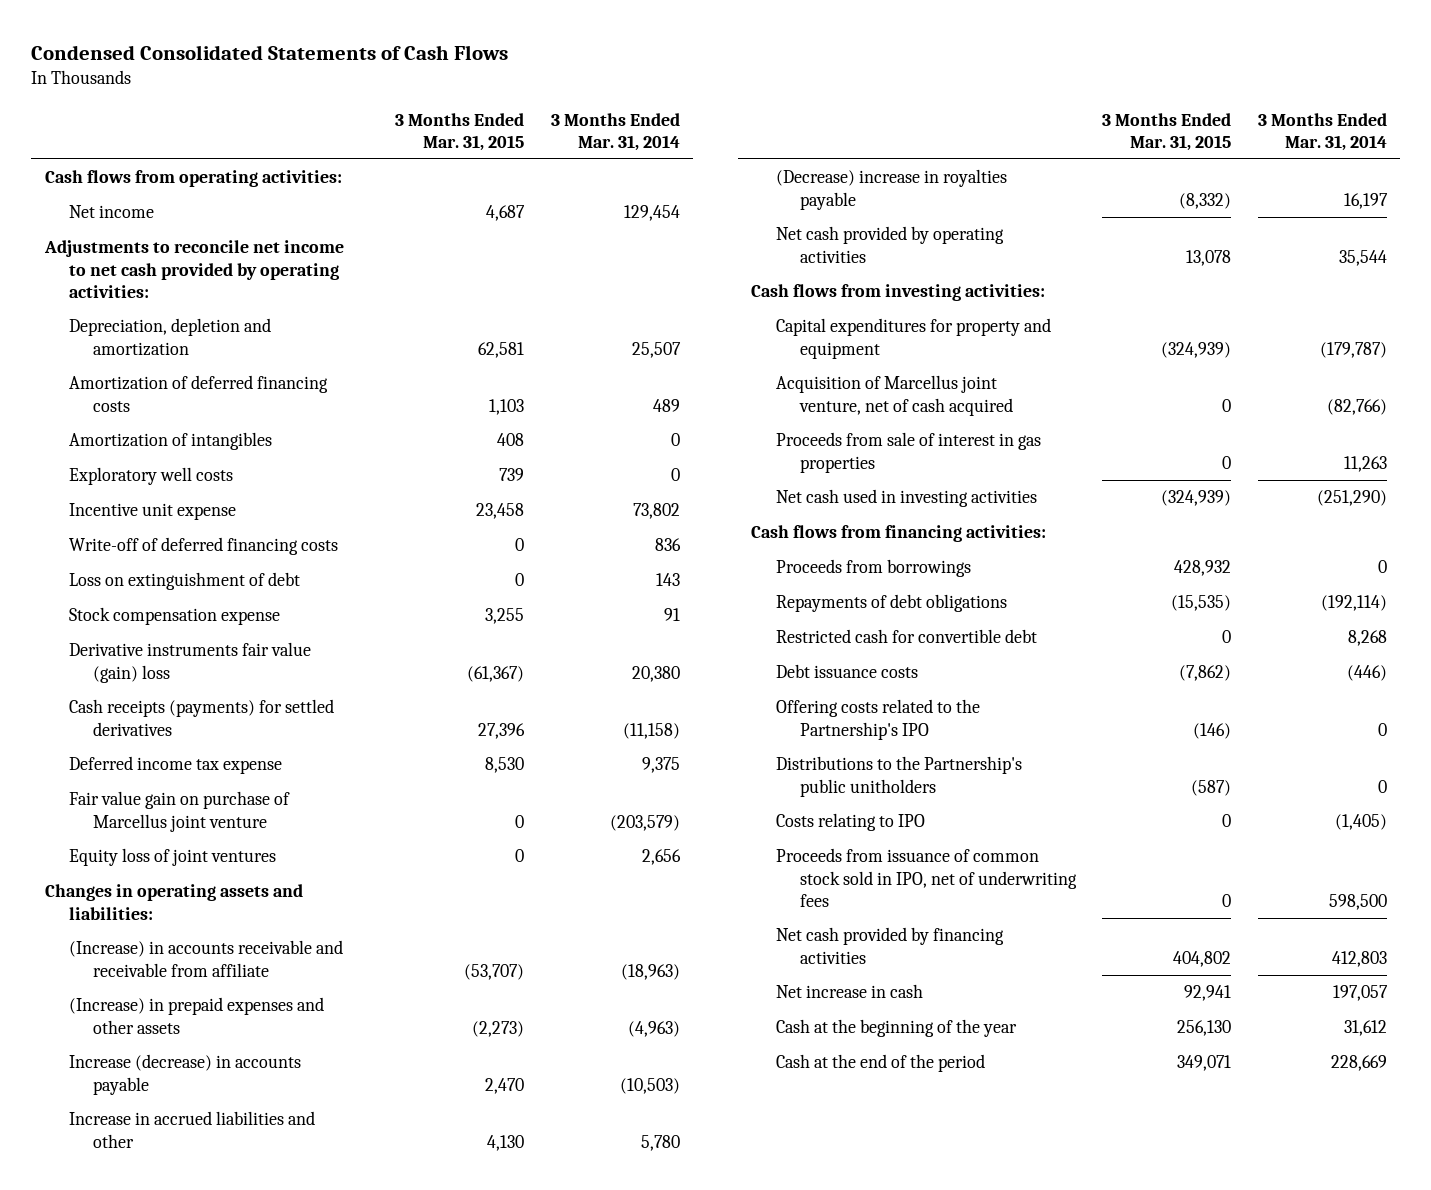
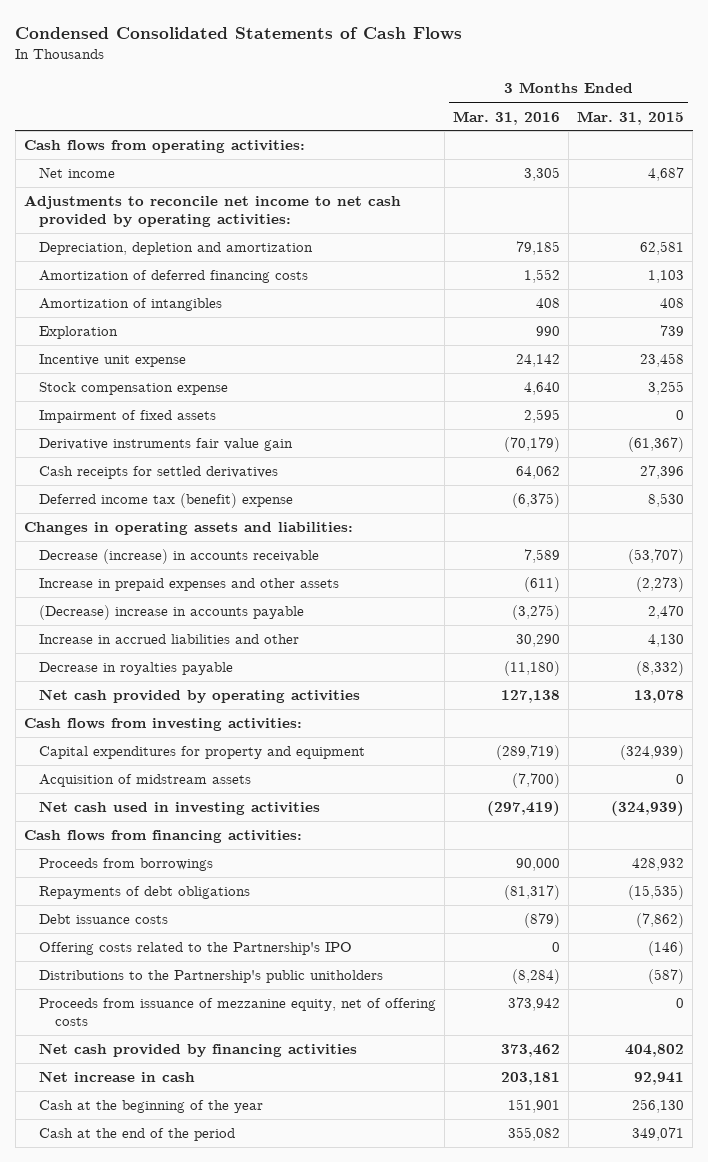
- | 3 Months Ended Mar. 31, 2015 | 3 Months Ended Mar. 31, 2014
+ | 3 Months Ended Mar. 31, 2016 | 3 Months Ended Mar. 31, 2015
- Exploratory well costs | 739 | 0
+ Exploration | 990 | 739
- Write-off of deferred financing costs | 0 | 836
- Loss on extinguishment of debt | 0 | 143
- Derivative instruments fair value (gain) loss | (61,367) | 20,380
- Cash receipts (payments) for settled derivatives | 27,396 | (11,158)
- Deferred income tax expense | 8,530 | 9,375
- Fair value gain on purchase of Marcellus joint venture | 0 | (203,579)
- Equity loss of joint ventures | 0 | 2,656
+ Impairment of fixed assets | 2,595 | 0
+ Derivative instruments fair value gain | (70,179) | (61,367)
+ Cash receipts for settled derivatives | 64,062 | 27,396
+ Deferred income tax (benefit) expense | (6,375) | 8,530
- (Increase) in accounts receivable and receivable from affiliate | (53,707) | (18,963)
- (Increase) in prepaid expenses and other assets | (2,273) | (4,963)
- Increase (decrease) in accounts payable | 2,470 | (10,503)
+ Decrease (increase) in accounts receivable | 7,589 | (53,707)
+ Increase in prepaid expenses and other assets | (611) | (2,273)
+ (Decrease) increase in accounts payable | (3,275) | 2,470
- (Decrease) increase in royalties payable | (8,332) | 16,197
+ Decrease in royalties payable | (11,180) | (8,332)
- Acquisition of Marcellus joint venture, net of cash acquired | 0 | (82,766)
- Proceeds from sale of interest in gas properties | 0 | 11,263
+ Acquisition of midstream assets | (7,700) | 0
- Restricted cash for convertible debt | 0 | 8,268
- Costs relating to IPO | 0 | (1,405)
- Proceeds from issuance of common stock sold in IPO, net of underwriting fees | 0 | 598,500
+ Proceeds from issuance of mezzanine equity, net of offering costs | 373,942 | 0

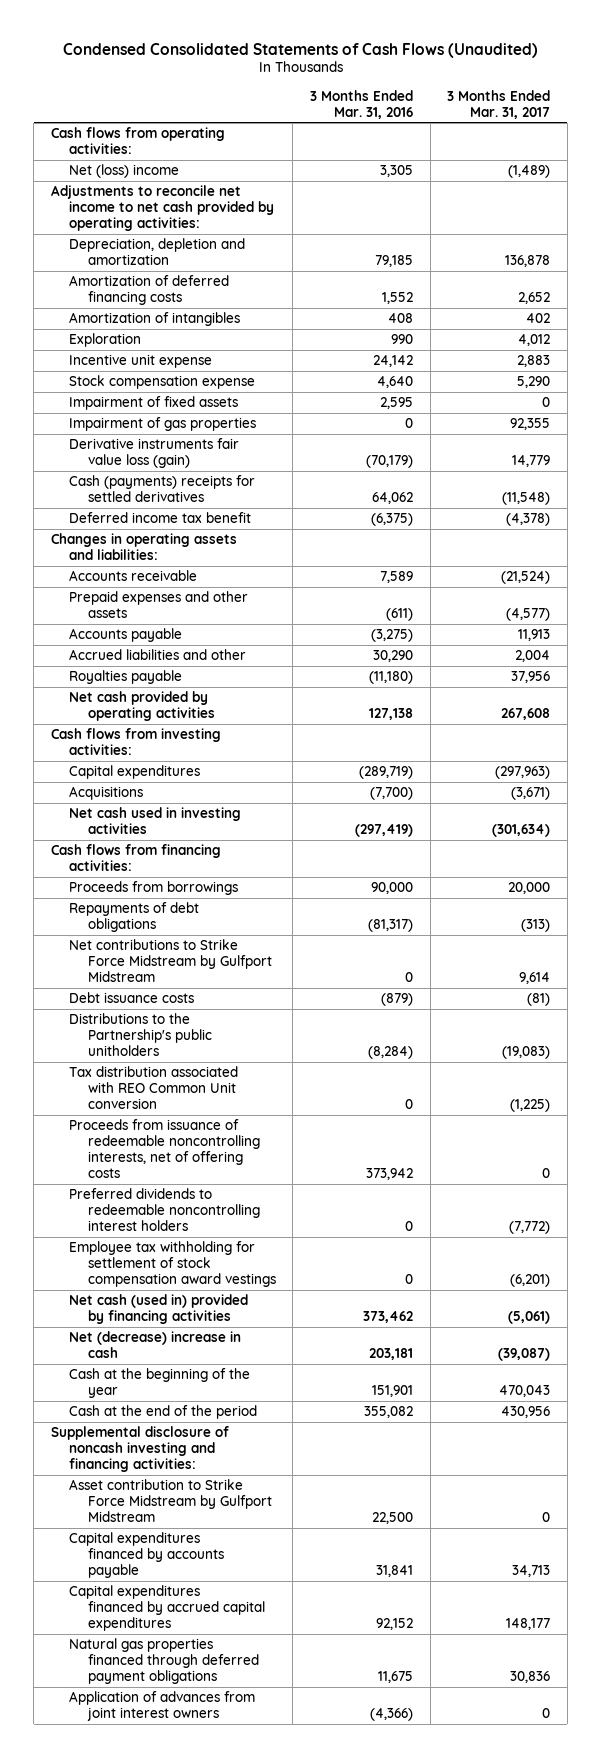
- Condensed Consolidated Statements of Cash Flows
+ Condensed Consolidated Statements of Cash Flows (Unaudited)
- | 3 Months Ended Mar. 31, 2016 | 3 Months Ended Mar. 31, 2015
+ | 3 Months Ended Mar. 31, 2016 | 3 Months Ended Mar. 31, 2017
- Net income | 3,305 | 4,687
+ Net (loss) income | 3,305 | (1,489)
- Derivative instruments fair value gain | (70,179) | (61,367)
- Cash receipts for settled derivatives | 64,062 | 27,396
- Deferred income tax (benefit) expense | (6,375) | 8,530
+ Impairment of gas properties | 0 | 92,355
+ Derivative instruments fair value loss (gain) | (70,179) | 14,779
+ Cash (payments) receipts for settled derivatives | 64,062 | (11,548)
+ Deferred income tax benefit | (6,375) | (4,378)
- Decrease (increase) in accounts receivable | 7,589 | (53,707)
- Increase in prepaid expenses and other assets | (611) | (2,273)
- (Decrease) increase in accounts payable | (3,275) | 2,470
- Increase in accrued liabilities and other | 30,290 | 4,130
- Decrease in royalties payable | (11,180) | (8,332)
+ Accounts receivable | 7,589 | (21,524)
+ Prepaid expenses and other assets | (611) | (4,577)
+ Accounts payable | (3,275) | 11,913
+ Accrued liabilities and other | 30,290 | 2,004
+ Royalties payable | (11,180) | 37,956
- Capital expenditures for property and equipment | (289,719) | (324,939)
- Acquisition of midstream assets | (7,700) | 0
+ Capital expenditures | (289,719) | (297,963)
+ Acquisitions | (7,700) | (3,671)
+ Net contributions to Strike Force Midstream by Gulfport Midstream | 0 | 9,614
- Offering costs related to the Partnership's IPO | 0 | (146)
- Proceeds from issuance of mezzanine equity, net of offering costs | 373,942 | 0
- Net cash provided by financing activities | 373,462 | 404,802
- Net increase in cash | 203,181 | 92,941
+ Tax distribution associated with REO Common Unit conversion | 0 | (1,225)
+ Proceeds from issuance of redeemable noncontrolling interests, net of offering costs | 373,942 | 0
+ Preferred dividends to redeemable noncontrolling interest holders | 0 | (7,772)
+ Employee tax withholding for settlement of stock compensation award vestings | 0 | (6,201)
+ Net cash (used in) provided by financing activities | 373,462 | (5,061)
+ Net (decrease) increase in cash | 203,181 | (39,087)
+ Supplemental disclosure of noncash investing and financing activities:
+ Asset contribution to Strike Force Midstream by Gulfport Midstream | 22,500 | 0
+ Capital expenditures financed by accounts payable | 31,841 | 34,713
+ Capital expenditures financed by accrued capital expenditures | 92,152 | 148,177
+ Natural gas properties financed through deferred payment obligations | 11,675 | 30,836
+ Application of advances from joint interest owners | (4,366) | 0

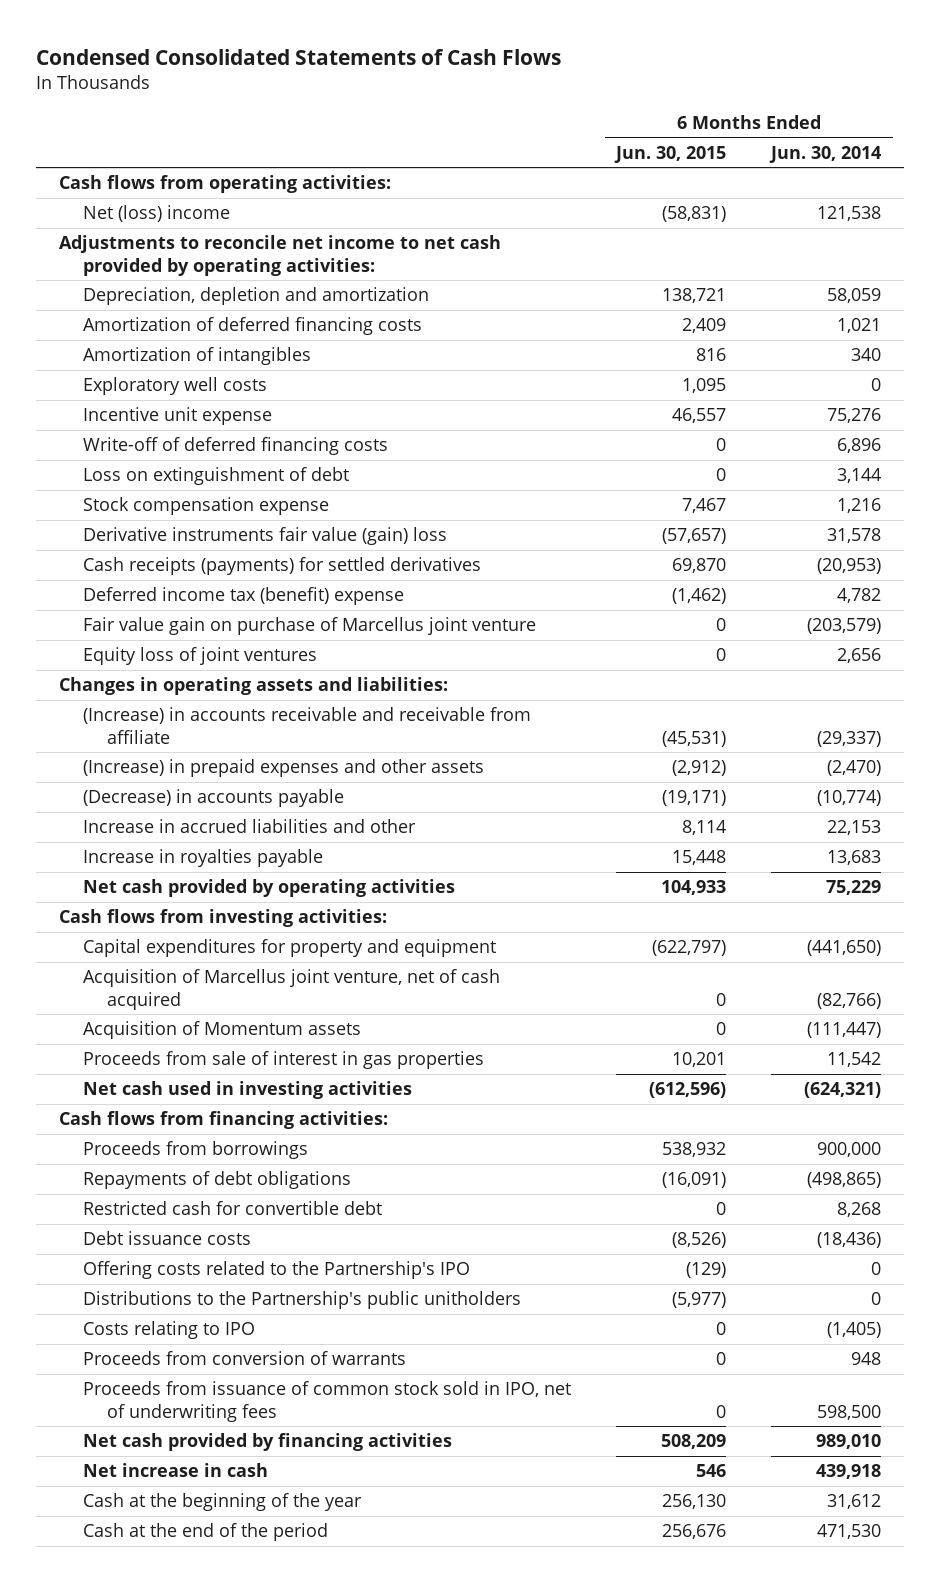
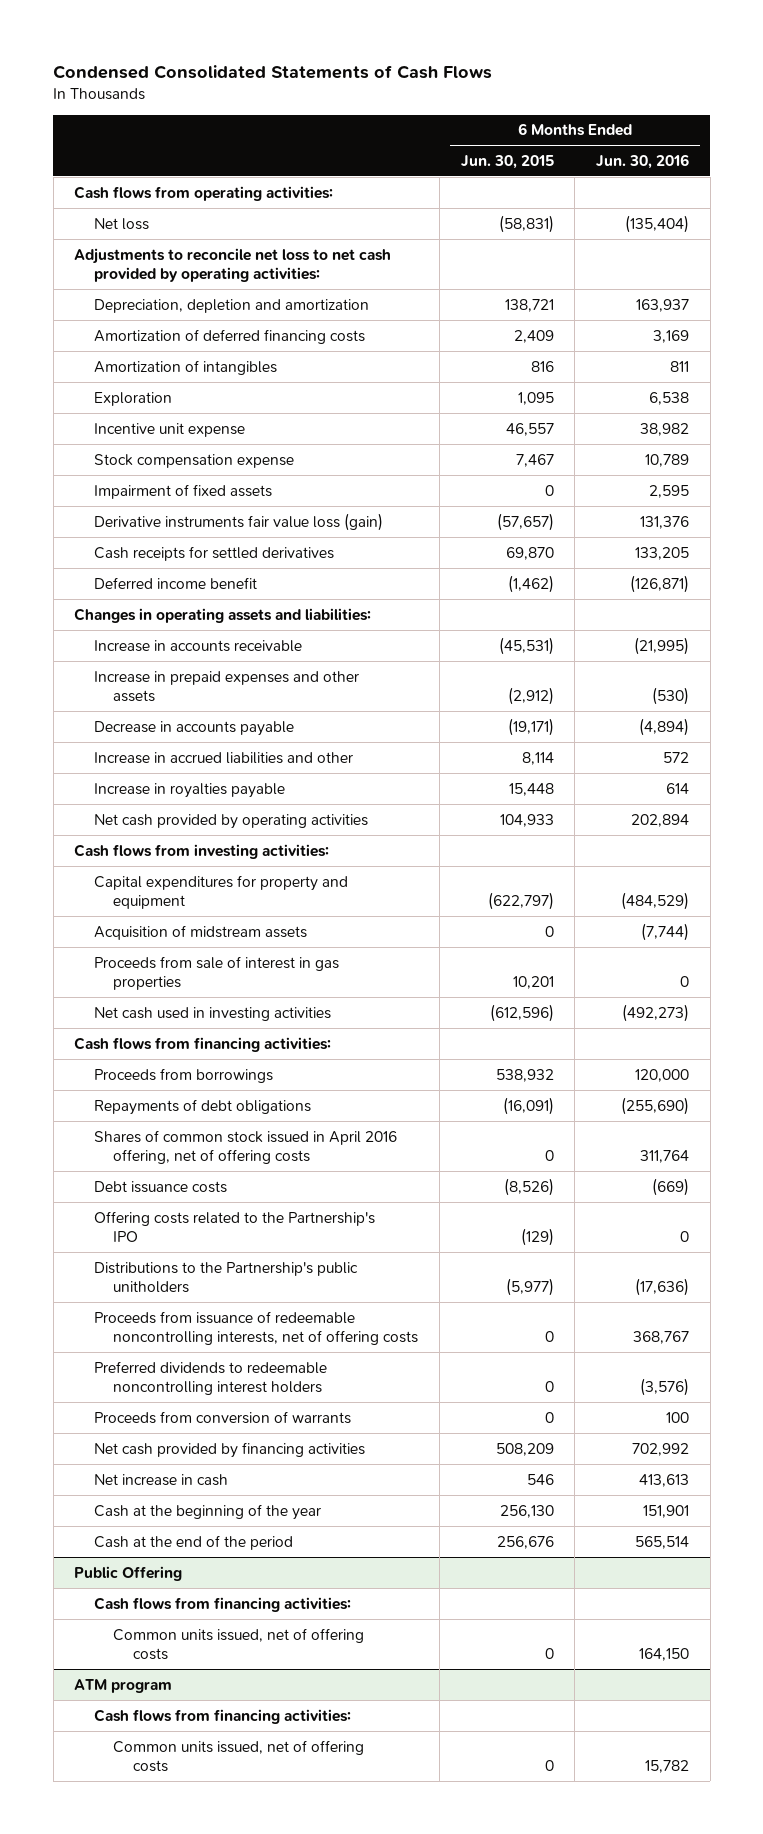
- | 6 Months Ended Jun. 30, 2015 | 6 Months Ended Jun. 30, 2014
+ | 6 Months Ended Jun. 30, 2015 | 6 Months Ended Jun. 30, 2016
- Net (loss) income | (58,831) | 121,538
- Adjustments to reconcile net income to net cash provided by operating activities:
+ Net loss | (58,831) | (135,404)
+ Adjustments to reconcile net loss to net cash provided by operating activities:
- Exploratory well costs | 1,095 | 0
+ Exploration | 1,095 | 6,538
- Write-off of deferred financing costs | 0 | 6,896
- Loss on extinguishment of debt | 0 | 3,144
- Derivative instruments fair value (gain) loss | (57,657) | 31,578
- Cash receipts (payments) for settled derivatives | 69,870 | (20,953)
- Deferred income tax (benefit) expense | (1,462) | 4,782
- Fair value gain on purchase of Marcellus joint venture | 0 | (203,579)
- Equity loss of joint ventures | 0 | 2,656
+ Impairment of fixed assets | 0 | 2,595
+ Derivative instruments fair value loss (gain) | (57,657) | 131,376
+ Cash receipts for settled derivatives | 69,870 | 133,205
+ Deferred income benefit | (1,462) | (126,871)
- (Increase) in accounts receivable and receivable from affiliate | (45,531) | (29,337)
- (Increase) in prepaid expenses and other assets | (2,912) | (2,470)
- (Decrease) in accounts payable | (19,171) | (10,774)
+ Increase in accounts receivable | (45,531) | (21,995)
+ Increase in prepaid expenses and other assets | (2,912) | (530)
+ Decrease in accounts payable | (19,171) | (4,894)
- Acquisition of Marcellus joint venture, net of cash acquired | 0 | (82,766)
- Acquisition of Momentum assets | 0 | (111,447)
+ Acquisition of midstream assets | 0 | (7,744)
- Restricted cash for convertible debt | 0 | 8,268
+ Shares of common stock issued in April 2016 offering, net of offering costs | 0 | 311,764
- Costs relating to IPO | 0 | (1,405)
+ Proceeds from issuance of redeemable noncontrolling interests, net of offering costs | 0 | 368,767
+ Preferred dividends to redeemable noncontrolling interest holders | 0 | (3,576)
- Proceeds from issuance of common stock sold in IPO, net of underwriting fees | 0 | 598,500
+ Public Offering
+ Cash flows from financing activities:
+ Common units issued, net of offering costs | 0 | 164,150
+ ATM program
+ Cash flows from financing activities:
+ Common units issued, net of offering costs | 0 | 15,782

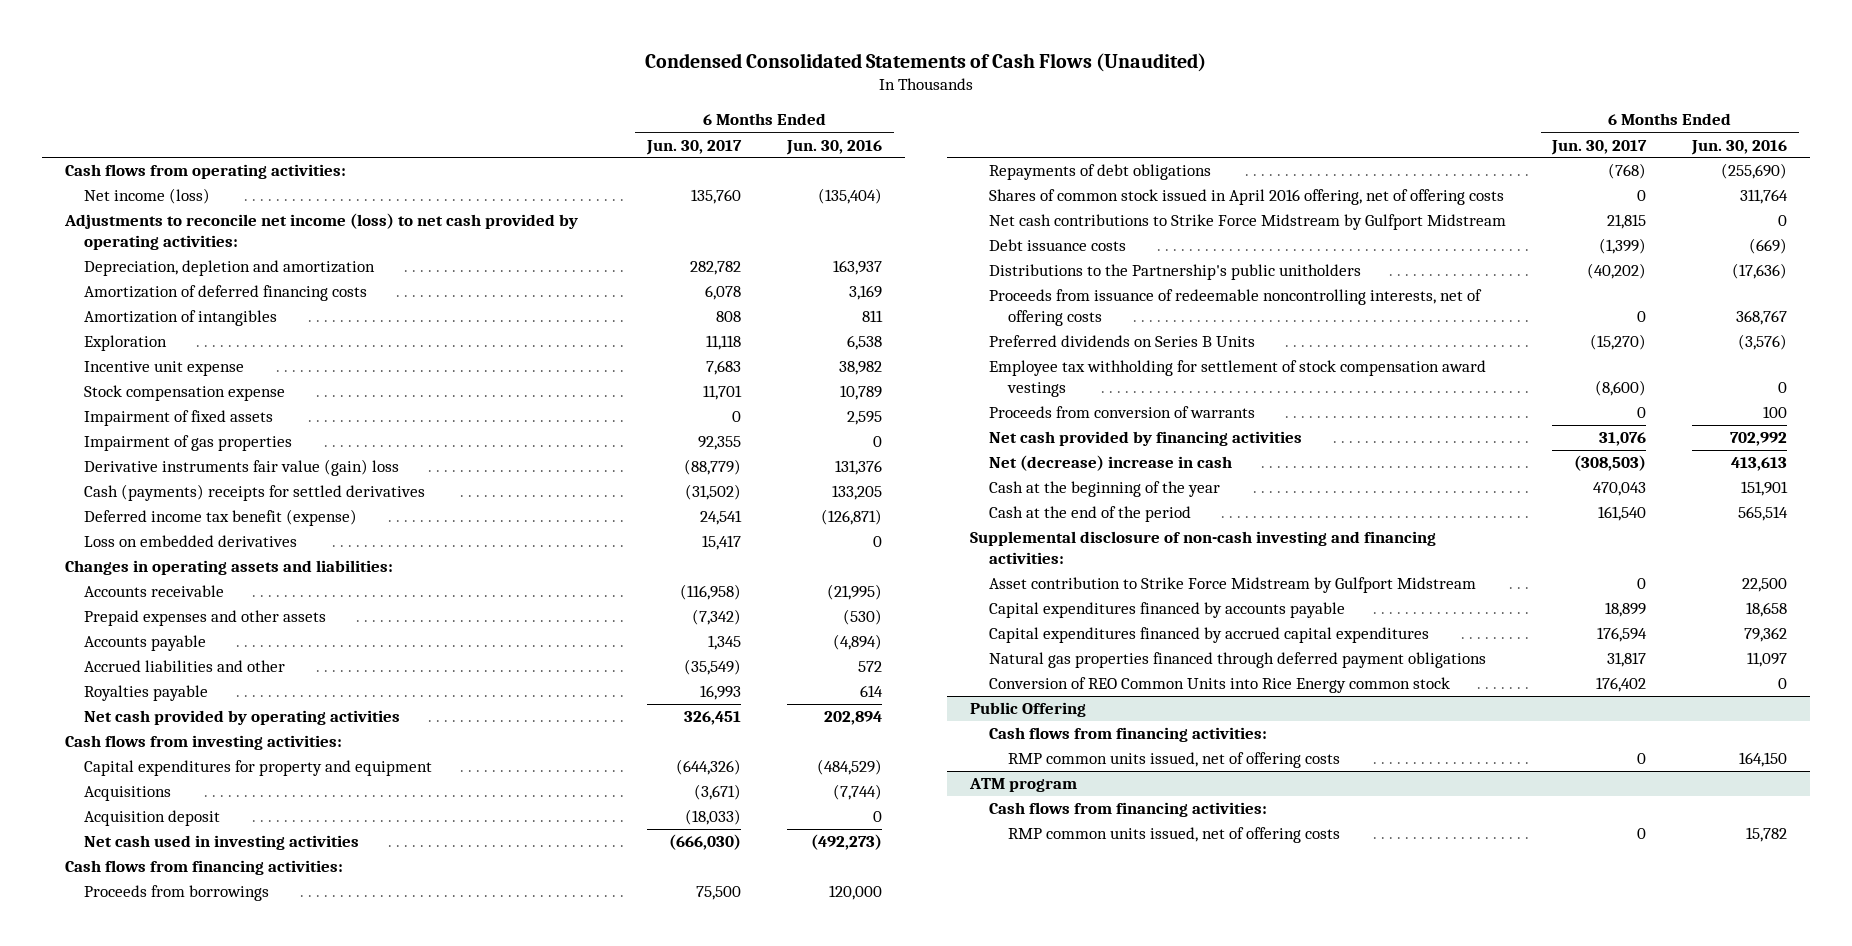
- Condensed Consolidated Statements of Cash Flows
+ Condensed Consolidated Statements of Cash Flows (Unaudited)
- | 6 Months Ended Jun. 30, 2015 | 6 Months Ended Jun. 30, 2016
+ | 6 Months Ended Jun. 30, 2017 | 6 Months Ended Jun. 30, 2016
- Net loss | (58,831) | (135,404)
- Adjustments to reconcile net loss to net cash provided by operating activities:
+ Net income (loss) | 135,760 | (135,404)
+ Adjustments to reconcile net income (loss) to net cash provided by operating activities:
- Derivative instruments fair value loss (gain) | (57,657) | 131,376
- Cash receipts for settled derivatives | 69,870 | 133,205
- Deferred income benefit | (1,462) | (126,871)
+ Impairment of gas properties | 92,355 | 0
+ Derivative instruments fair value (gain) loss | (88,779) | 131,376
+ Cash (payments) receipts for settled derivatives | (31,502) | 133,205
+ Deferred income tax benefit (expense) | 24,541 | (126,871)
+ Loss on embedded derivatives | 15,417 | 0
- Increase in accounts receivable | (45,531) | (21,995)
- Increase in prepaid expenses and other assets | (2,912) | (530)
- Decrease in accounts payable | (19,171) | (4,894)
- Increase in accrued liabilities and other | 8,114 | 572
- Increase in royalties payable | 15,448 | 614
+ Accounts receivable | (116,958) | (21,995)
+ Prepaid expenses and other assets | (7,342) | (530)
+ Accounts payable | 1,345 | (4,894)
+ Accrued liabilities and other | (35,549) | 572
+ Royalties payable | 16,993 | 614
- Acquisition of midstream assets | 0 | (7,744)
- Proceeds from sale of interest in gas properties | 10,201 | 0
+ Acquisitions | (3,671) | (7,744)
+ Acquisition deposit | (18,033) | 0
+ Net cash contributions to Strike Force Midstream by Gulfport Midstream | 21,815 | 0
- Offering costs related to the Partnership's IPO | (129) | 0
- Preferred dividends to redeemable noncontrolling interest holders | 0 | (3,576)
+ Preferred dividends on Series B Units | (15,270) | (3,576)
+ Employee tax withholding for settlement of stock compensation award vestings | (8,600) | 0
- Net increase in cash | 546 | 413,613
+ Net (decrease) increase in cash | (308,503) | 413,613
+ Supplemental disclosure of non-cash investing and financing activities:
+ Asset contribution to Strike Force Midstream by Gulfport Midstream | 0 | 22,500
+ Capital expenditures financed by accounts payable | 18,899 | 18,658
+ Capital expenditures financed by accrued capital expenditures | 176,594 | 79,362
+ Natural gas properties financed through deferred payment obligations | 31,817 | 11,097
+ Conversion of REO Common Units into Rice Energy common stock | 176,402 | 0
@ Public Offering
- Common units issued, net of offering costs | 0 | 164,150
+ RMP common units issued, net of offering costs | 0 | 164,150
@ ATM program
- Common units issued, net of offering costs | 0 | 15,782
+ RMP common units issued, net of offering costs | 0 | 15,782

